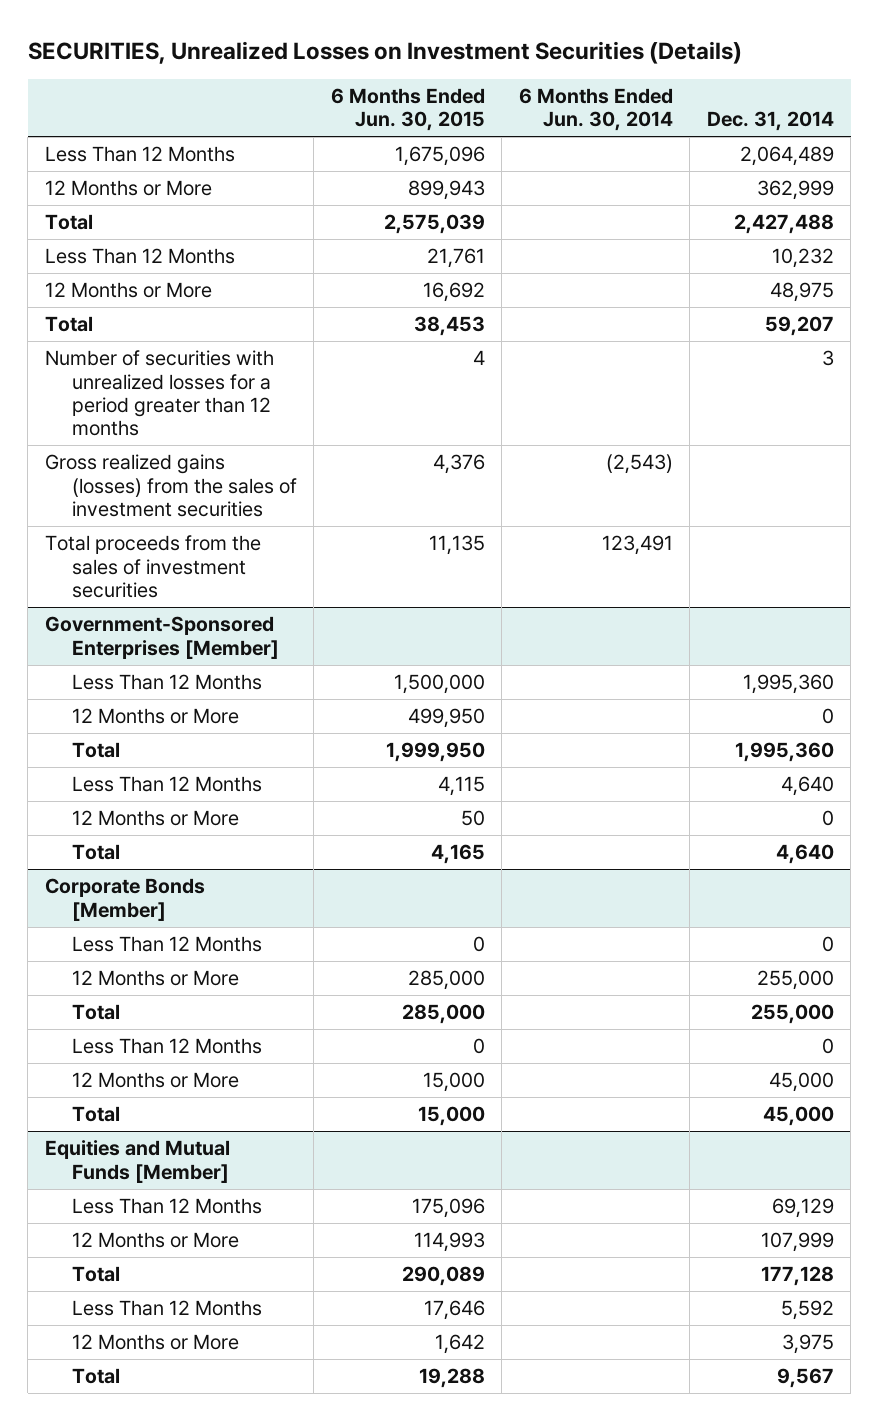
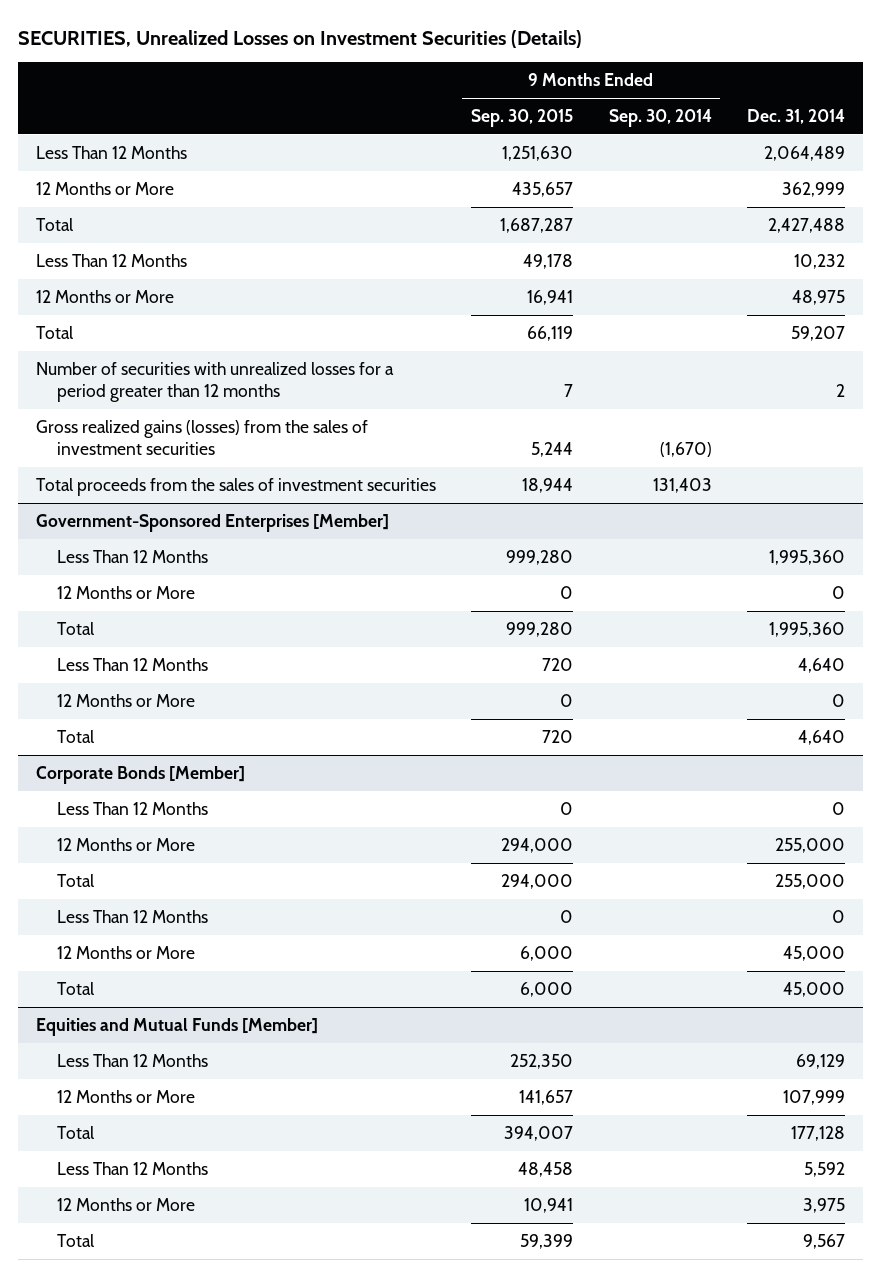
- | 6 Months Ended Jun. 30, 2015 | 6 Months Ended Jun. 30, 2014 | Dec. 31, 2014
+ | 9 Months Ended Sep. 30, 2015 | 9 Months Ended Sep. 30, 2014 | Dec. 31, 2014
- Number of securities with unrealized losses for a period greater than 12 months | 4 | | 3
+ Number of securities with unrealized losses for a period greater than 12 months | 7 | | 2

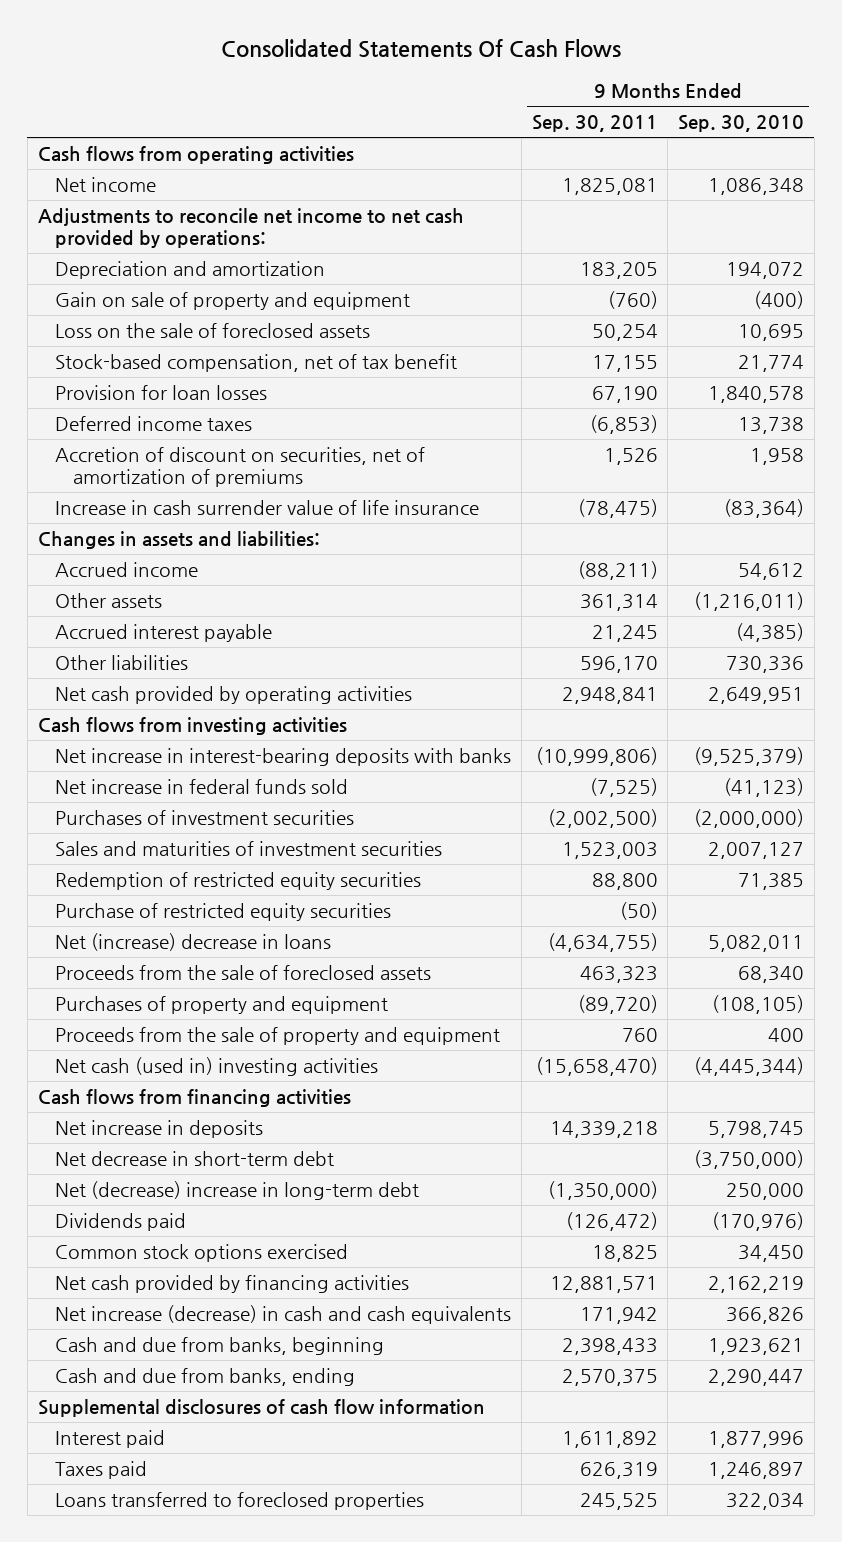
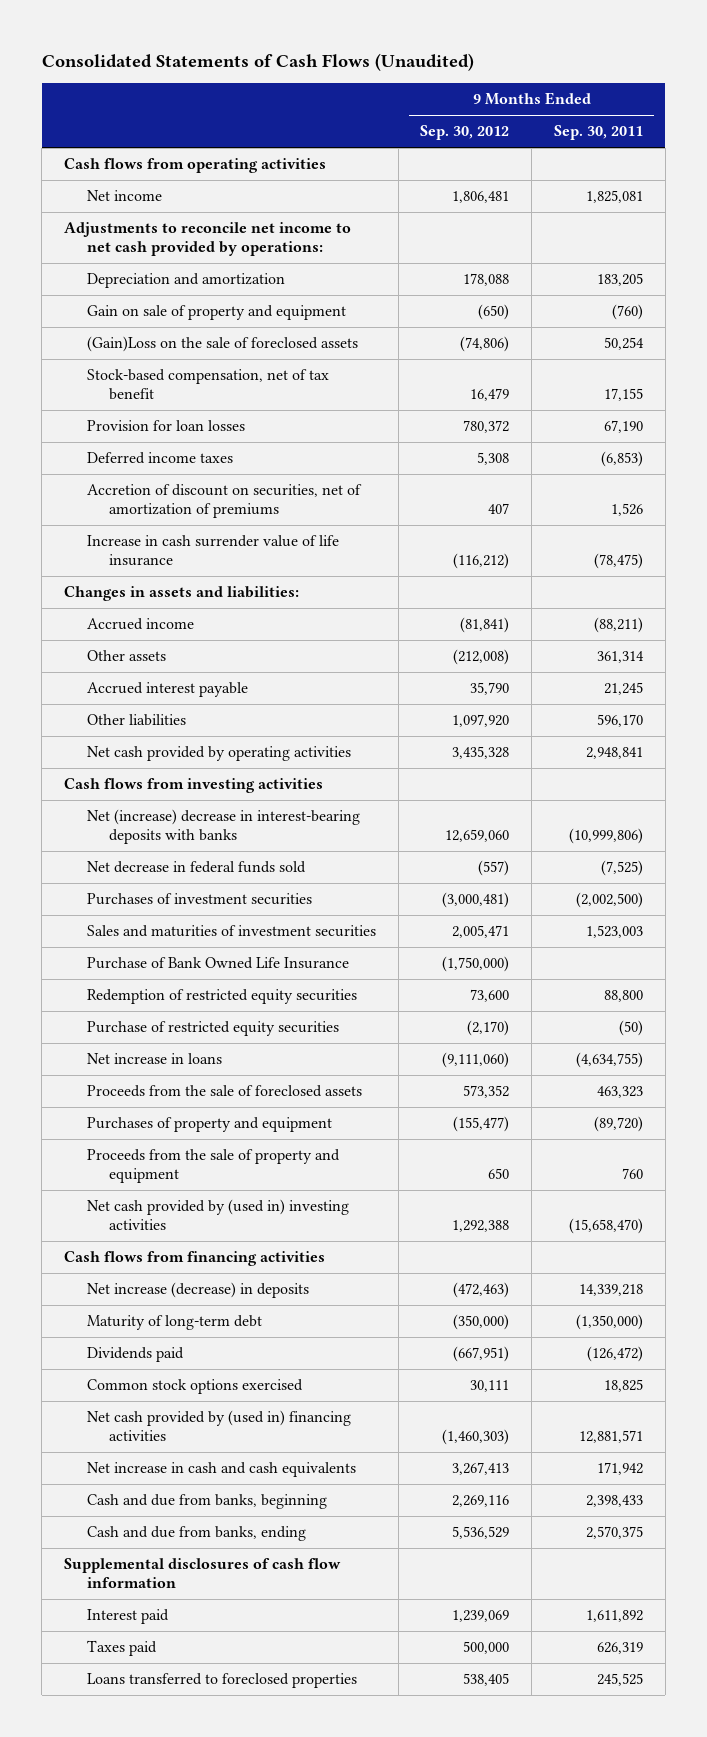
- Consolidated Statements Of Cash Flows
+ Consolidated Statements of Cash Flows (Unaudited)
- | 9 Months Ended Sep. 30, 2011 | 9 Months Ended Sep. 30, 2010
+ | 9 Months Ended Sep. 30, 2012 | 9 Months Ended Sep. 30, 2011
- Loss on the sale of foreclosed assets | 50,254 | 10,695
+ (Gain)Loss on the sale of foreclosed assets | (74,806) | 50,254
- Net increase in interest-bearing deposits with banks | (10,999,806) | (9,525,379)
- Net increase in federal funds sold | (7,525) | (41,123)
+ Net (increase) decrease in interest-bearing deposits with banks | 12,659,060 | (10,999,806)
+ Net decrease in federal funds sold | (557) | (7,525)
+ Purchase of Bank Owned Life Insurance | (1,750,000) |
- Net (increase) decrease in loans | (4,634,755) | 5,082,011
+ Net increase in loans | (9,111,060) | (4,634,755)
- Net cash (used in) investing activities | (15,658,470) | (4,445,344)
+ Net cash provided by (used in) investing activities | 1,292,388 | (15,658,470)
- Net increase in deposits | 14,339,218 | 5,798,745
- Net decrease in short-term debt | | (3,750,000)
- Net (decrease) increase in long-term debt | (1,350,000) | 250,000
+ Net increase (decrease) in deposits | (472,463) | 14,339,218
+ Maturity of long-term debt | (350,000) | (1,350,000)
- Net cash provided by financing activities | 12,881,571 | 2,162,219
- Net increase (decrease) in cash and cash equivalents | 171,942 | 366,826
+ Net cash provided by (used in) financing activities | (1,460,303) | 12,881,571
+ Net increase in cash and cash equivalents | 3,267,413 | 171,942

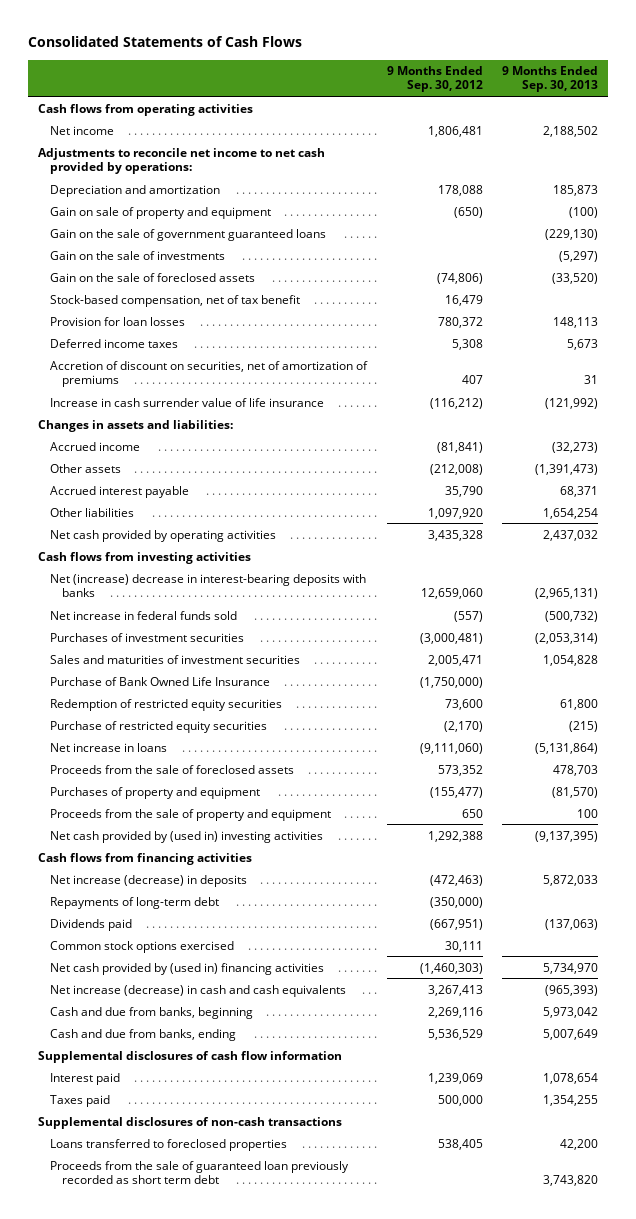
- Consolidated Statements of Cash Flows (Unaudited)
+ Consolidated Statements of Cash Flows
- | 9 Months Ended Sep. 30, 2012 | 9 Months Ended Sep. 30, 2011
+ | 9 Months Ended Sep. 30, 2012 | 9 Months Ended Sep. 30, 2013
- (Gain)Loss on the sale of foreclosed assets | (74,806) | 50,254
+ Gain on the sale of government guaranteed loans | | (229,130)
+ Gain on the sale of investments | | (5,297)
+ Gain on the sale of foreclosed assets | (74,806) | (33,520)
- Net decrease in federal funds sold | (557) | (7,525)
+ Net increase in federal funds sold | (557) | (500,732)
- Maturity of long-term debt | (350,000) | (1,350,000)
+ Repayments of long-term debt | (350,000) |
- Net increase in cash and cash equivalents | 3,267,413 | 171,942
+ Net increase (decrease) in cash and cash equivalents | 3,267,413 | (965,393)
+ Supplemental disclosures of non-cash transactions
+ Proceeds from the sale of guaranteed loan previously recorded as short term debt | | 3,743,820

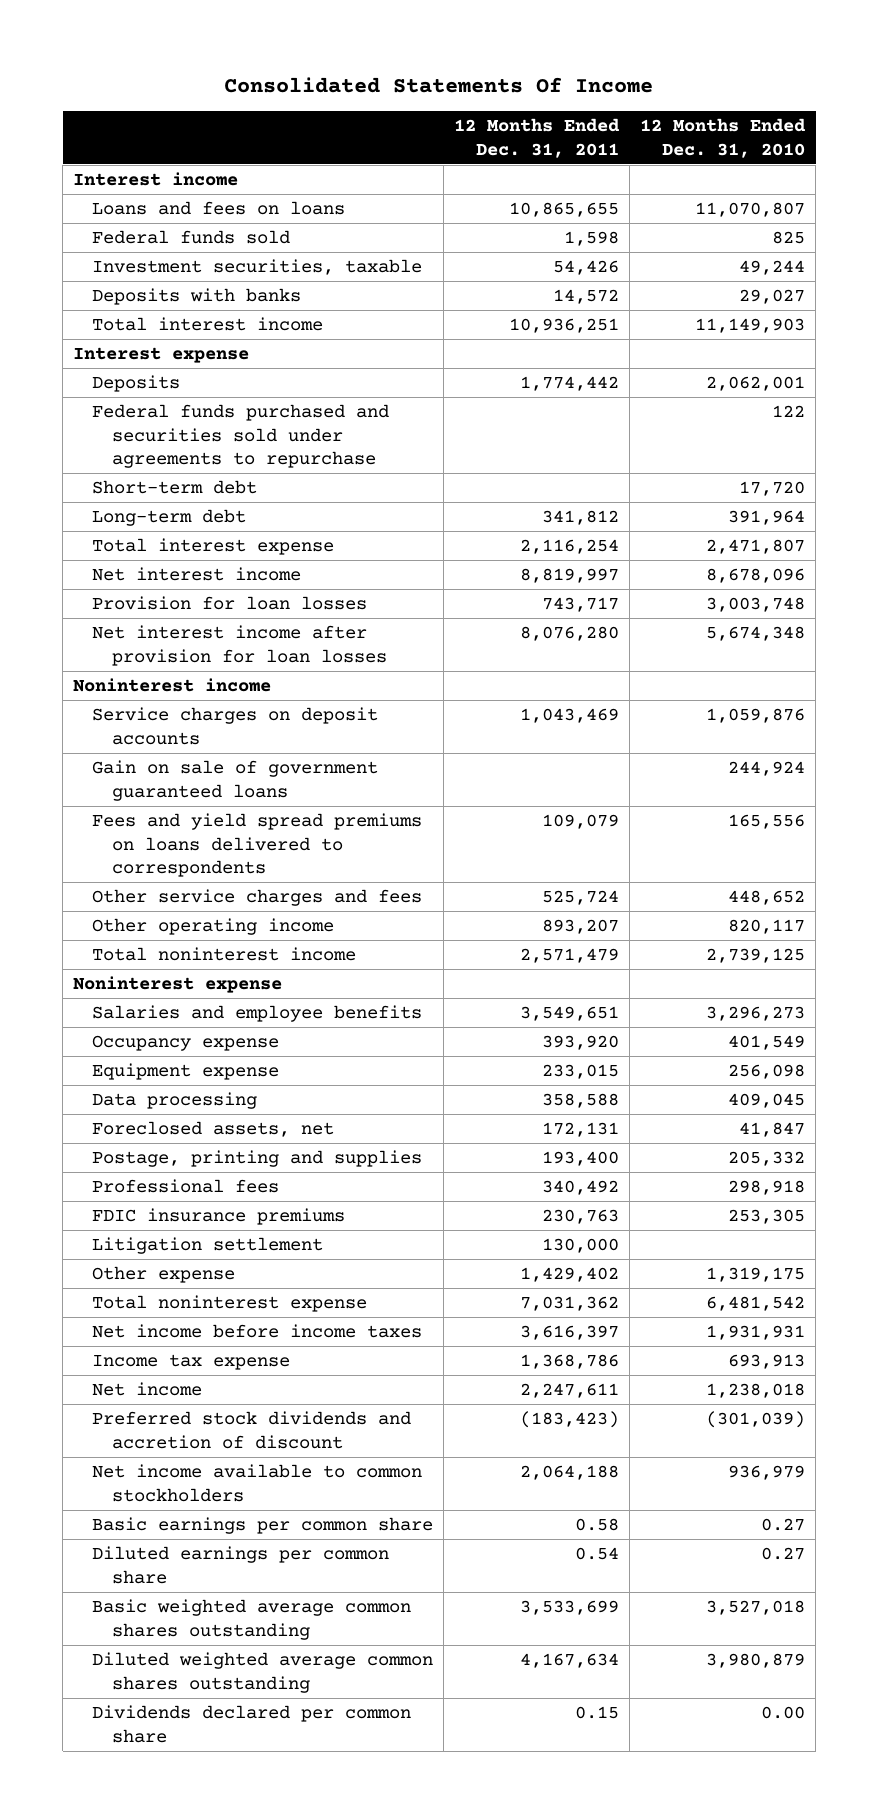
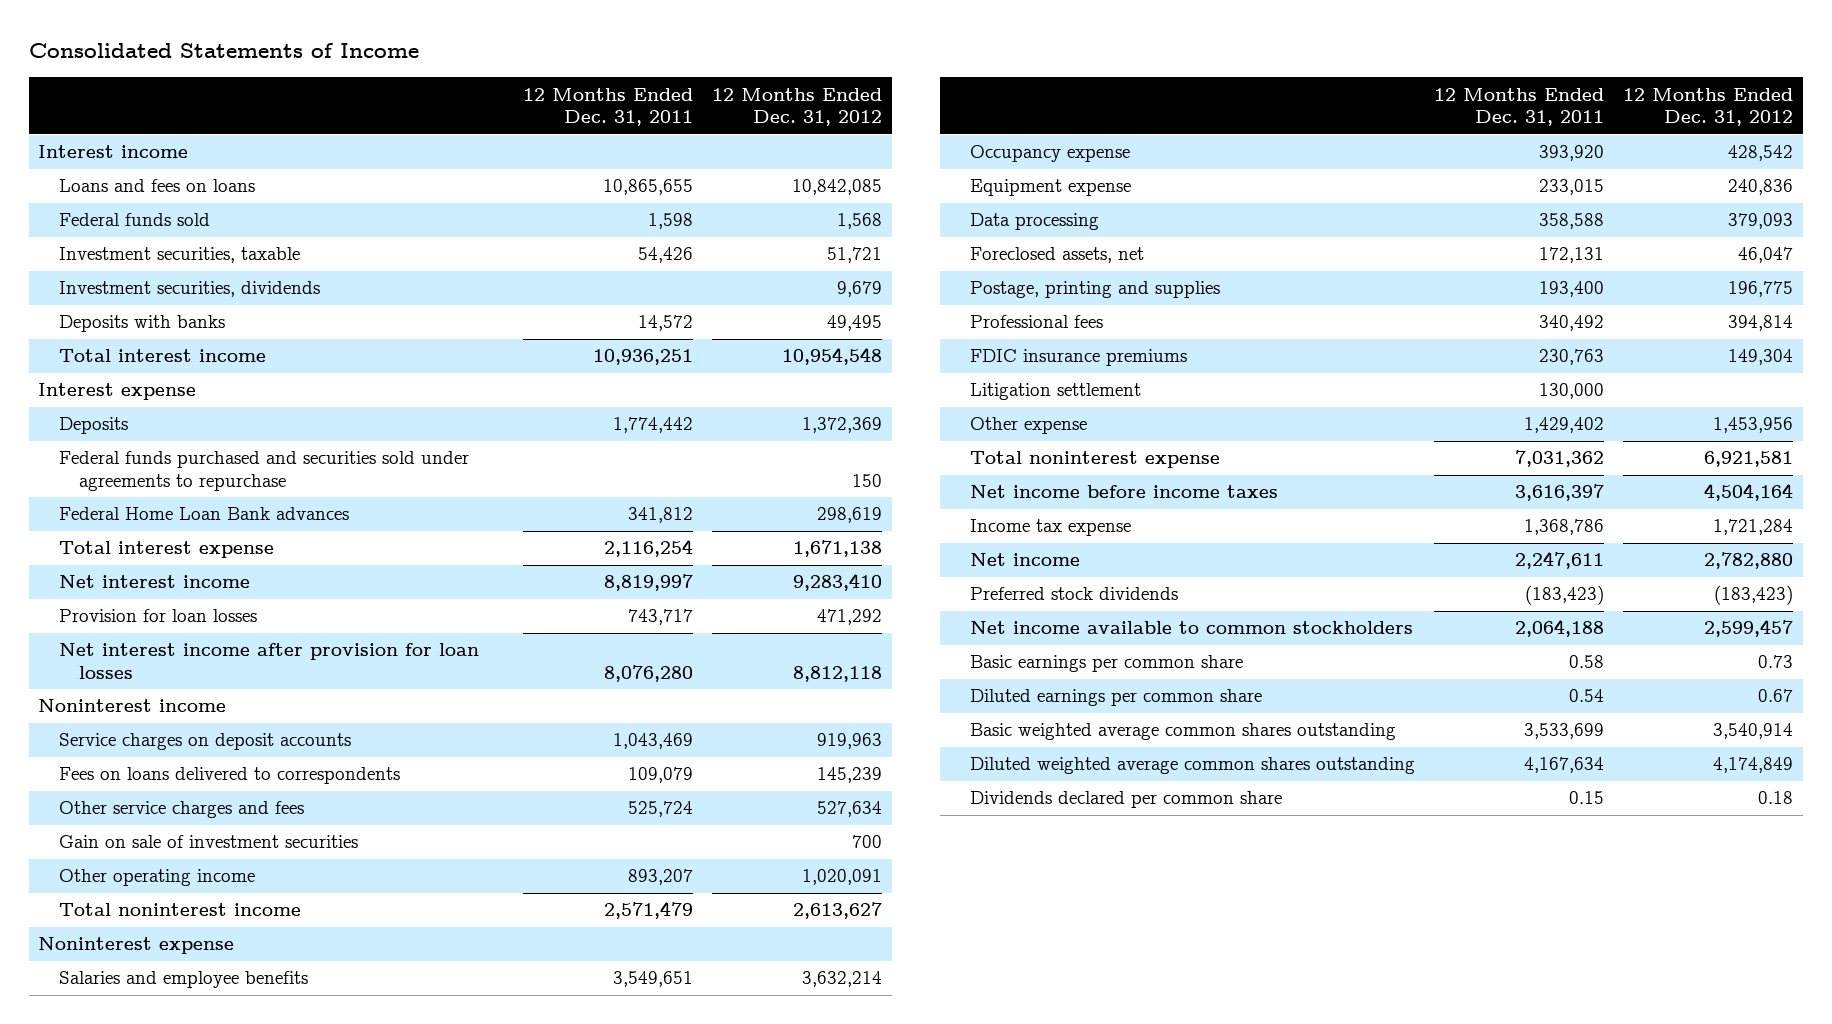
- Consolidated Statements Of Income
+ Consolidated Statements of Income
- | 12 Months Ended Dec. 31, 2011 | 12 Months Ended Dec. 31, 2010
+ | 12 Months Ended Dec. 31, 2011 | 12 Months Ended Dec. 31, 2012
+ Investment securities, dividends | | 9,679
- Short-term debt | | 17,720
- Long-term debt | 341,812 | 391,964
+ Federal Home Loan Bank advances | 341,812 | 298,619
- Gain on sale of government guaranteed loans | | 244,924
- Fees and yield spread premiums on loans delivered to correspondents | 109,079 | 165,556
+ Fees on loans delivered to correspondents | 109,079 | 145,239
+ Gain on sale of investment securities | | 700
- Preferred stock dividends and accretion of discount | (183,423) | (301,039)
+ Preferred stock dividends | (183,423) | (183,423)

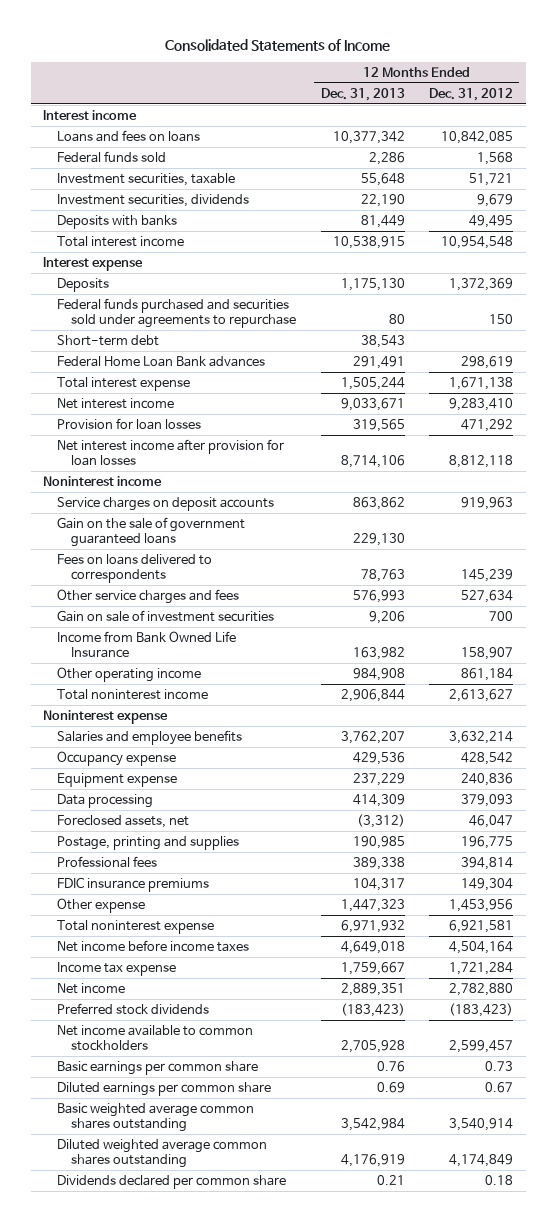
- | 12 Months Ended Dec. 31, 2011 | 12 Months Ended Dec. 31, 2012
+ | 12 Months Ended Dec. 31, 2013 | 12 Months Ended Dec. 31, 2012
+ Short-term debt | 38,543 |
+ Gain on the sale of government guaranteed loans | 229,130 |
- Other operating income | 893,207 | 1,020,091
+ Income from Bank Owned Life Insurance | 163,982 | 158,907
+ Other operating income | 984,908 | 861,184
- Litigation settlement | 130,000 |

